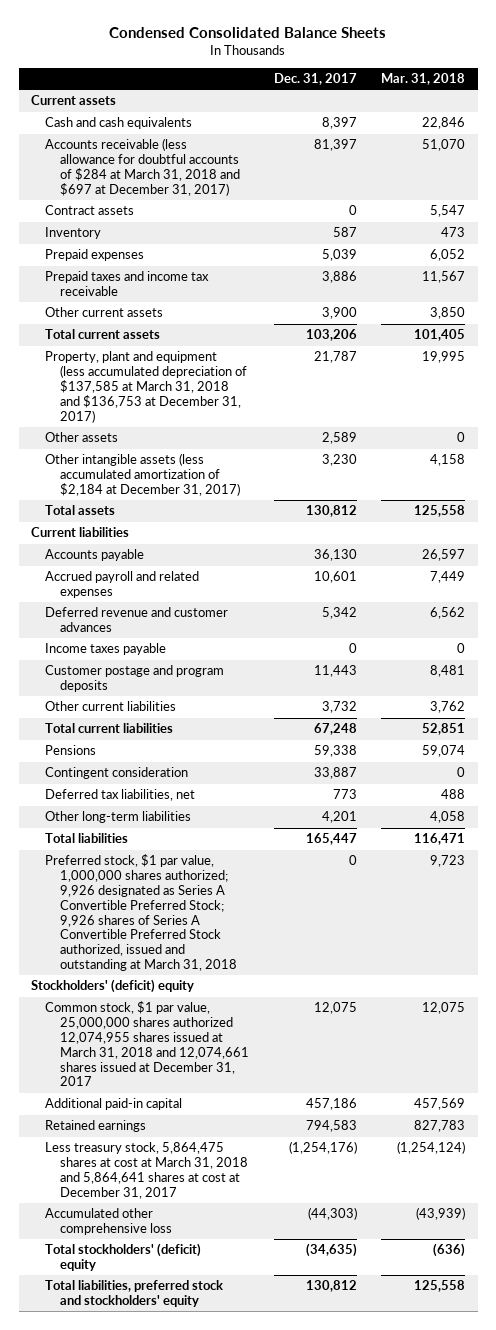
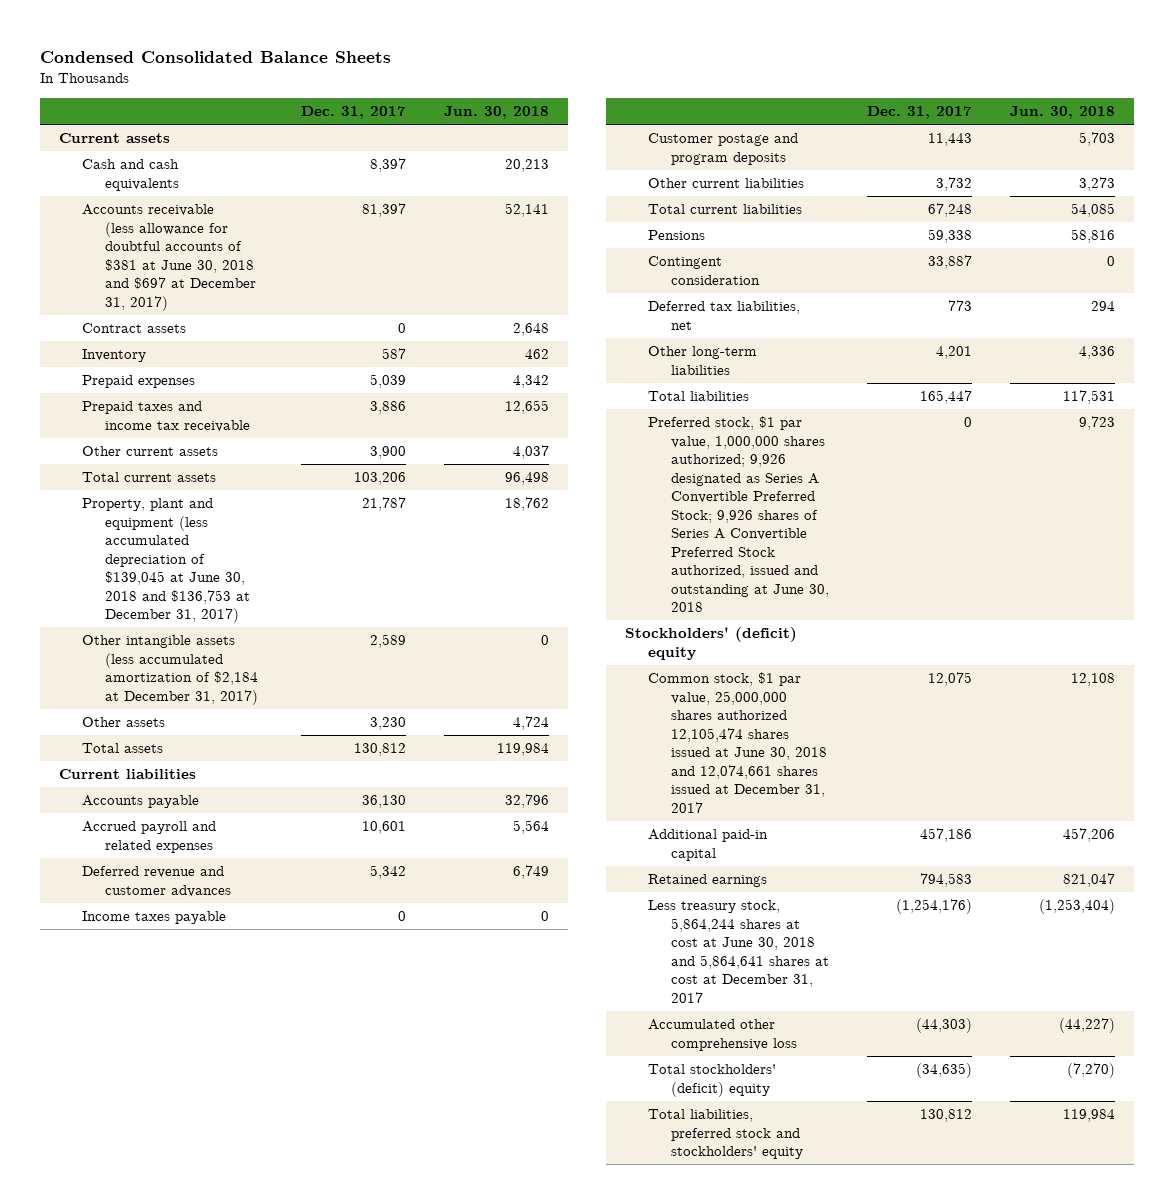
- | Dec. 31, 2017 | Mar. 31, 2018
+ | Dec. 31, 2017 | Jun. 30, 2018
- Accounts receivable (less allowance for doubtful accounts of $284 at March 31, 2018 and $697 at December 31, 2017) | 81,397 | 51,070
+ Accounts receivable (less allowance for doubtful accounts of $381 at June 30, 2018 and $697 at December 31, 2017) | 81,397 | 52,141
- Property, plant and equipment (less accumulated depreciation of $137,585 at March 31, 2018 and $136,753 at December 31, 2017) | 21,787 | 19,995
- Other assets | 2,589 | 0
- Other intangible assets (less accumulated amortization of $2,184 at December 31, 2017) | 3,230 | 4,158
+ Property, plant and equipment (less accumulated depreciation of $139,045 at June 30, 2018 and $136,753 at December 31, 2017) | 21,787 | 18,762
+ Other intangible assets (less accumulated amortization of $2,184 at December 31, 2017) | 2,589 | 0
+ Other assets | 3,230 | 4,724
- Preferred stock, $1 par value, 1,000,000 shares authorized; 9,926 designated as Series A Convertible Preferred Stock; 9,926 shares of Series A Convertible Preferred Stock authorized, issued and outstanding at March 31, 2018 | 0 | 9,723
+ Preferred stock, $1 par value, 1,000,000 shares authorized; 9,926 designated as Series A Convertible Preferred Stock; 9,926 shares of Series A Convertible Preferred Stock authorized, issued and outstanding at June 30, 2018 | 0 | 9,723
- Common stock, $1 par value, 25,000,000 shares authorized 12,074,955 shares issued at March 31, 2018 and 12,074,661 shares issued at December 31, 2017 | 12,075 | 12,075
+ Common stock, $1 par value, 25,000,000 shares authorized 12,105,474 shares issued at June 30, 2018 and 12,074,661 shares issued at December 31, 2017 | 12,075 | 12,108
- Less treasury stock, 5,864,475 shares at cost at March 31, 2018 and 5,864,641 shares at cost at December 31, 2017 | (1,254,176) | (1,254,124)
+ Less treasury stock, 5,864,244 shares at cost at June 30, 2018 and 5,864,641 shares at cost at December 31, 2017 | (1,254,176) | (1,253,404)

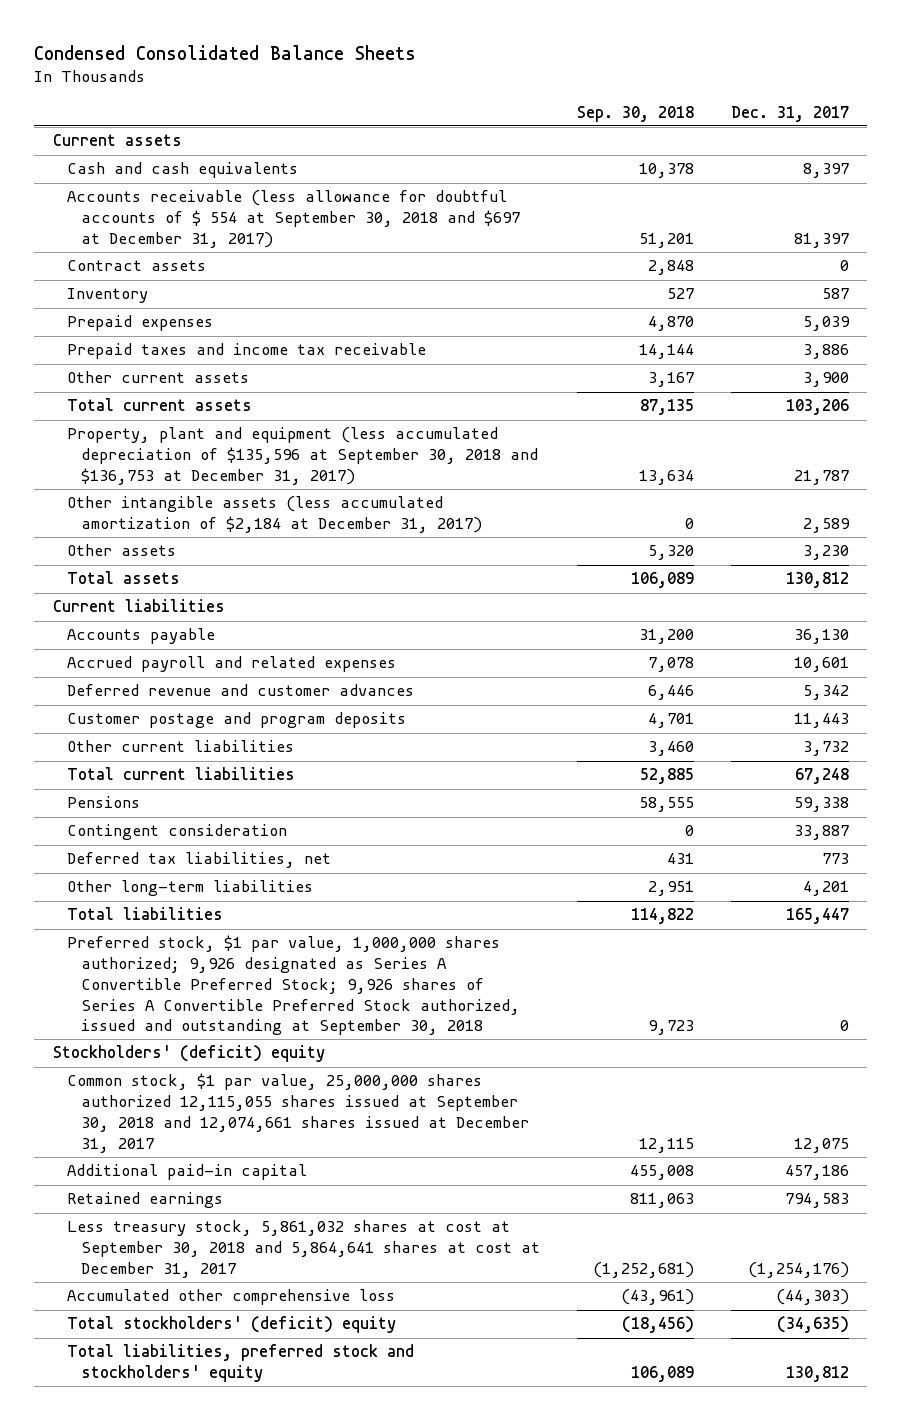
- | Dec. 31, 2017 | Jun. 30, 2018
+ | Sep. 30, 2018 | Dec. 31, 2017
- Accounts receivable (less allowance for doubtful accounts of $381 at June 30, 2018 and $697 at December 31, 2017) | 81,397 | 52,141
+ Accounts receivable (less allowance for doubtful accounts of $ 554 at September 30, 2018 and $697 at December 31, 2017) | 51,201 | 81,397
- Property, plant and equipment (less accumulated depreciation of $139,045 at June 30, 2018 and $136,753 at December 31, 2017) | 21,787 | 18,762
+ Property, plant and equipment (less accumulated depreciation of $135,596 at September 30, 2018 and $136,753 at December 31, 2017) | 13,634 | 21,787
- Income taxes payable | 0 | 0
- Preferred stock, $1 par value, 1,000,000 shares authorized; 9,926 designated as Series A Convertible Preferred Stock; 9,926 shares of Series A Convertible Preferred Stock authorized, issued and outstanding at June 30, 2018 | 0 | 9,723
+ Preferred stock, $1 par value, 1,000,000 shares authorized; 9,926 designated as Series A Convertible Preferred Stock; 9,926 shares of Series A Convertible Preferred Stock authorized, issued and outstanding at September 30, 2018 | 9,723 | 0
- Common stock, $1 par value, 25,000,000 shares authorized 12,105,474 shares issued at June 30, 2018 and 12,074,661 shares issued at December 31, 2017 | 12,075 | 12,108
+ Common stock, $1 par value, 25,000,000 shares authorized 12,115,055 shares issued at September 30, 2018 and 12,074,661 shares issued at December 31, 2017 | 12,115 | 12,075
- Less treasury stock, 5,864,244 shares at cost at June 30, 2018 and 5,864,641 shares at cost at December 31, 2017 | (1,254,176) | (1,253,404)
+ Less treasury stock, 5,861,032 shares at cost at September 30, 2018 and 5,864,641 shares at cost at December 31, 2017 | (1,252,681) | (1,254,176)

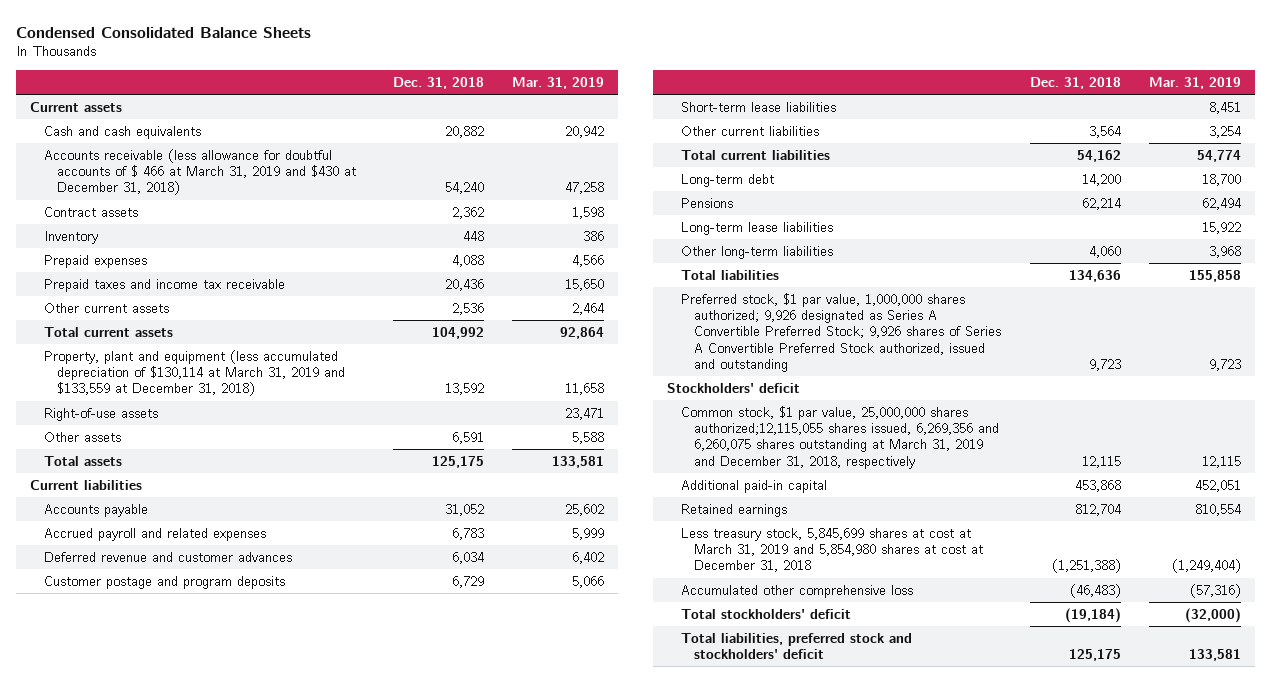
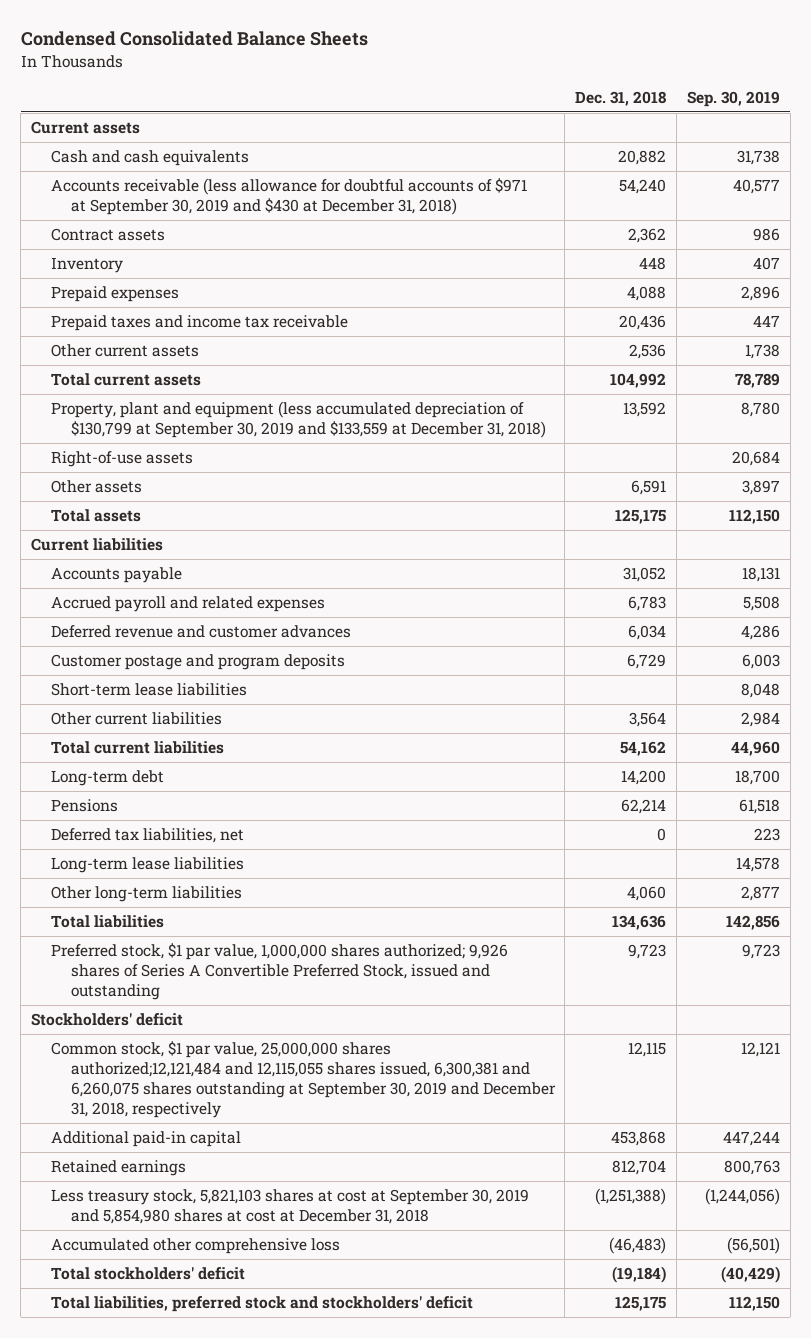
- | Dec. 31, 2018 | Mar. 31, 2019
+ | Dec. 31, 2018 | Sep. 30, 2019
- Accounts receivable (less allowance for doubtful accounts of $ 466 at March 31, 2019 and $430 at December 31, 2018) | 54,240 | 47,258
+ Accounts receivable (less allowance for doubtful accounts of $971 at September 30, 2019 and $430 at December 31, 2018) | 54,240 | 40,577
- Property, plant and equipment (less accumulated depreciation of $130,114 at March 31, 2019 and $133,559 at December 31, 2018) | 13,592 | 11,658
+ Property, plant and equipment (less accumulated depreciation of $130,799 at September 30, 2019 and $133,559 at December 31, 2018) | 13,592 | 8,780
+ Deferred tax liabilities, net | 0 | 223
- Preferred stock, $1 par value, 1,000,000 shares authorized; 9,926 designated as Series A Convertible Preferred Stock; 9,926 shares of Series A Convertible Preferred Stock authorized, issued and outstanding | 9,723 | 9,723
+ Preferred stock, $1 par value, 1,000,000 shares authorized; 9,926 shares of Series A Convertible Preferred Stock, issued and outstanding | 9,723 | 9,723
- Common stock, $1 par value, 25,000,000 shares authorized;12,115,055 shares issued, 6,269,356 and 6,260,075 shares outstanding at March 31, 2019 and December 31, 2018, respectively | 12,115 | 12,115
+ Common stock, $1 par value, 25,000,000 shares authorized;12,121,484 and 12,115,055 shares issued, 6,300,381 and 6,260,075 shares outstanding at September 30, 2019 and December 31, 2018, respectively | 12,115 | 12,121
- Less treasury stock, 5,845,699 shares at cost at March 31, 2019 and 5,854,980 shares at cost at December 31, 2018 | (1,251,388) | (1,249,404)
+ Less treasury stock, 5,821,103 shares at cost at September 30, 2019 and 5,854,980 shares at cost at December 31, 2018 | (1,251,388) | (1,244,056)

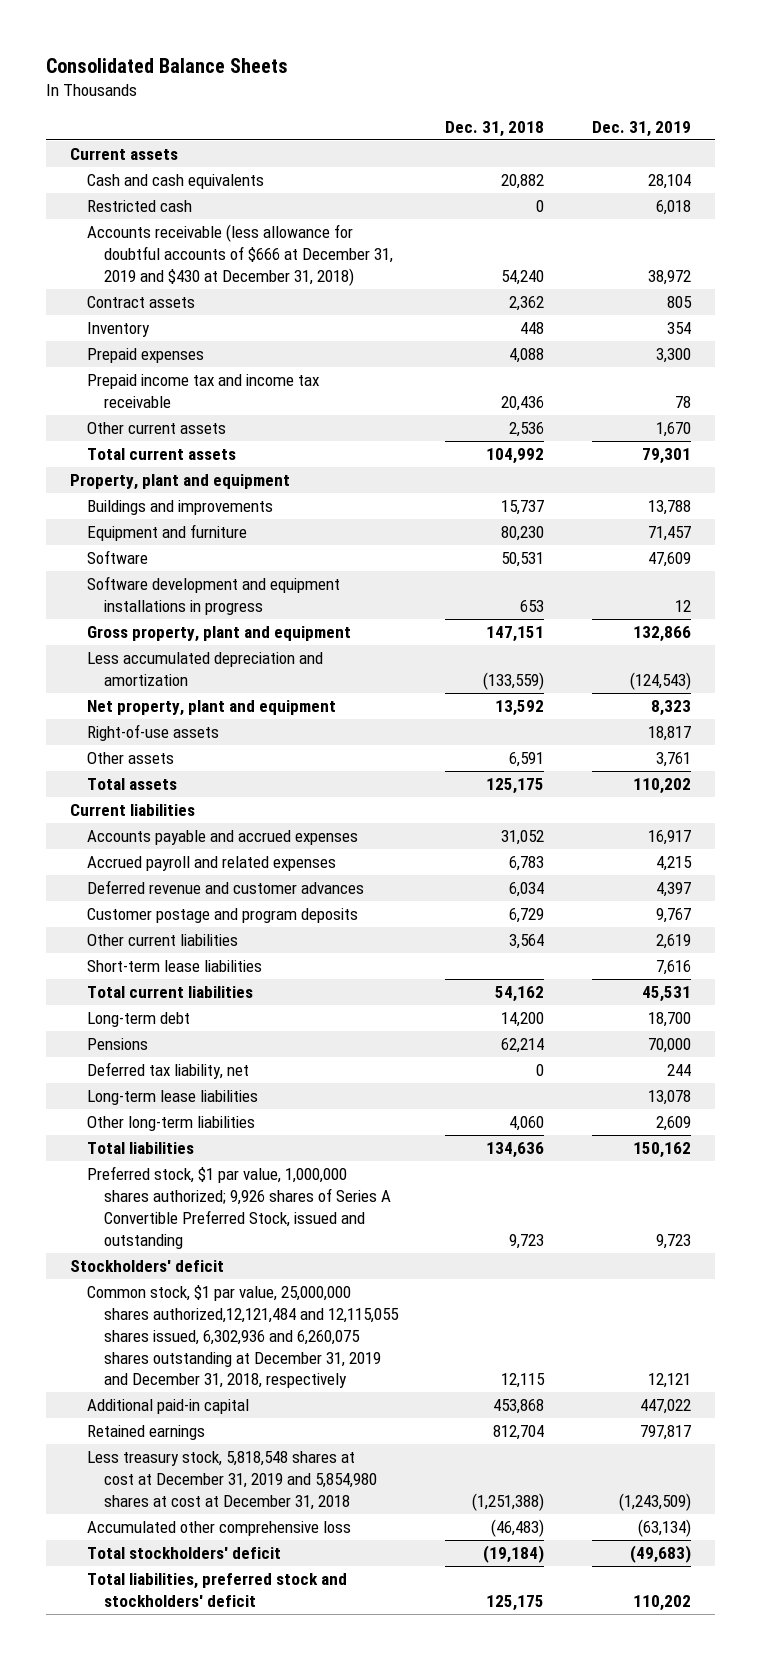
- Condensed Consolidated Balance Sheets
+ Consolidated Balance Sheets
- | Dec. 31, 2018 | Sep. 30, 2019
+ | Dec. 31, 2018 | Dec. 31, 2019
- Accounts receivable (less allowance for doubtful accounts of $971 at September 30, 2019 and $430 at December 31, 2018) | 54,240 | 40,577
+ Restricted cash | 0 | 6,018
+ Accounts receivable (less allowance for doubtful accounts of $666 at December 31, 2019 and $430 at December 31, 2018) | 54,240 | 38,972
- Prepaid taxes and income tax receivable | 20,436 | 447
+ Prepaid income tax and income tax receivable | 20,436 | 78
- Property, plant and equipment (less accumulated depreciation of $130,799 at September 30, 2019 and $133,559 at December 31, 2018) | 13,592 | 8,780
+ Property, plant and equipment
+ Buildings and improvements | 15,737 | 13,788
+ Equipment and furniture | 80,230 | 71,457
+ Software | 50,531 | 47,609
+ Software development and equipment installations in progress | 653 | 12
+ Gross property, plant and equipment | 147,151 | 132,866
+ Less accumulated depreciation and amortization | (133,559) | (124,543)
+ Net property, plant and equipment | 13,592 | 8,323
- Accounts payable | 31,052 | 18,131
+ Accounts payable and accrued expenses | 31,052 | 16,917
moved down: Short-term lease liabilities | | 7,616
- Deferred tax liabilities, net | 0 | 223
+ Deferred tax liability, net | 0 | 244
- Common stock, $1 par value, 25,000,000 shares authorized;12,121,484 and 12,115,055 shares issued, 6,300,381 and 6,260,075 shares outstanding at September 30, 2019 and December 31, 2018, respectively | 12,115 | 12,121
+ Common stock, $1 par value, 25,000,000 shares authorized,12,121,484 and 12,115,055 shares issued, 6,302,936 and 6,260,075 shares outstanding at December 31, 2019 and December 31, 2018, respectively | 12,115 | 12,121
- Less treasury stock, 5,821,103 shares at cost at September 30, 2019 and 5,854,980 shares at cost at December 31, 2018 | (1,251,388) | (1,244,056)
+ Less treasury stock, 5,818,548 shares at cost at December 31, 2019 and 5,854,980 shares at cost at December 31, 2018 | (1,251,388) | (1,243,509)

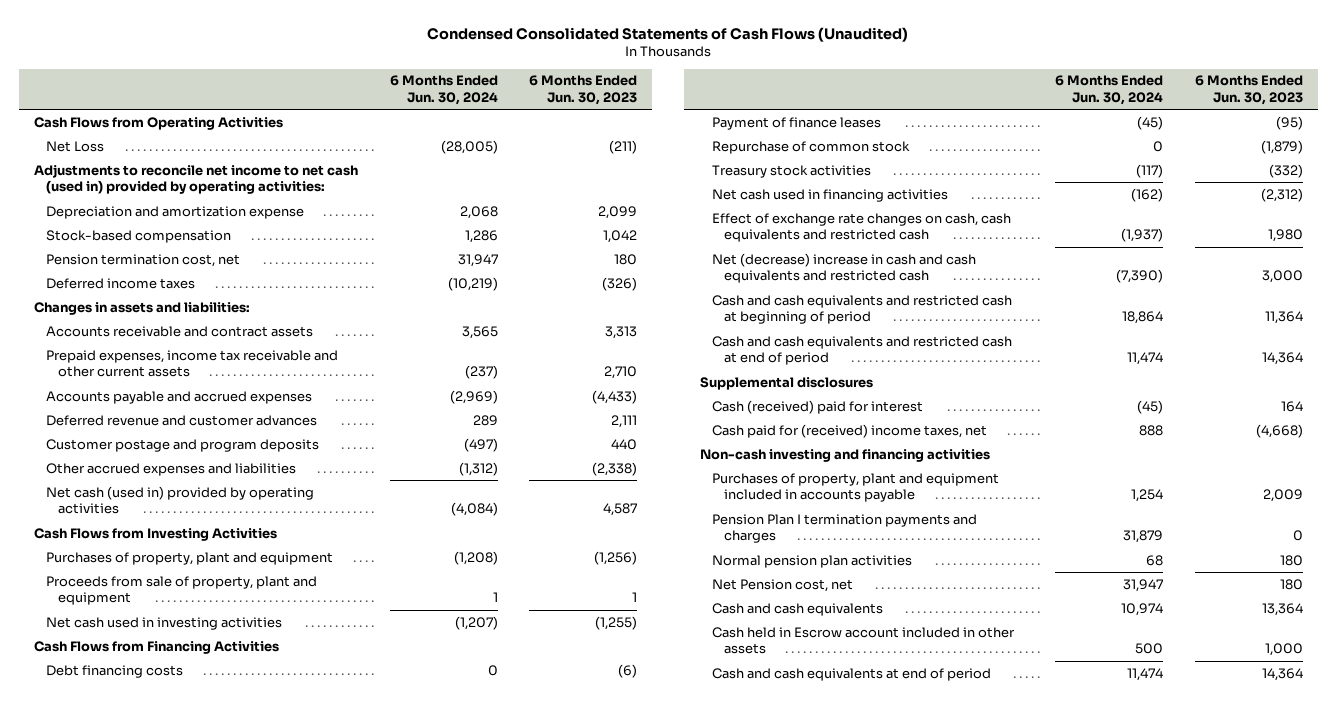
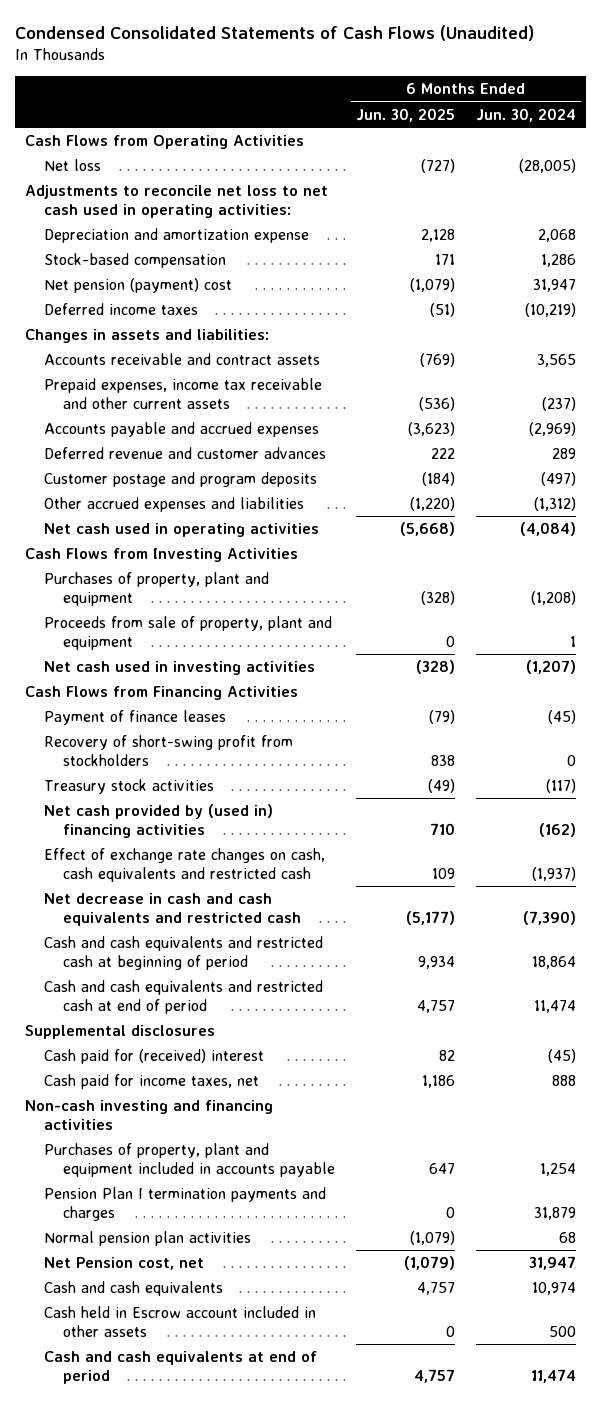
- | 6 Months Ended Jun. 30, 2024 | 6 Months Ended Jun. 30, 2023
+ | 6 Months Ended Jun. 30, 2025 | 6 Months Ended Jun. 30, 2024
- Net Loss | (28,005) | (211)
- Adjustments to reconcile net income to net cash (used in) provided by operating activities:
+ Net loss | (727) | (28,005)
+ Adjustments to reconcile net loss to net cash used in operating activities:
- Pension termination cost, net | 31,947 | 180
+ Net pension (payment) cost | (1,079) | 31,947
- Net cash (used in) provided by operating activities | (4,084) | 4,587
+ Net cash used in operating activities | (5,668) | (4,084)
- Debt financing costs | 0 | (6)
- Repurchase of common stock | 0 | (1,879)
+ Recovery of short-swing profit from stockholders | 838 | 0
- Net cash used in financing activities | (162) | (2,312)
+ Net cash provided by (used in) financing activities | 710 | (162)
- Net (decrease) increase in cash and cash equivalents and restricted cash | (7,390) | 3,000
+ Net decrease in cash and cash equivalents and restricted cash | (5,177) | (7,390)
- Cash (received) paid for interest | (45) | 164
- Cash paid for (received) income taxes, net | 888 | (4,668)
+ Cash paid for (received) interest | 82 | (45)
+ Cash paid for income taxes, net | 1,186 | 888

